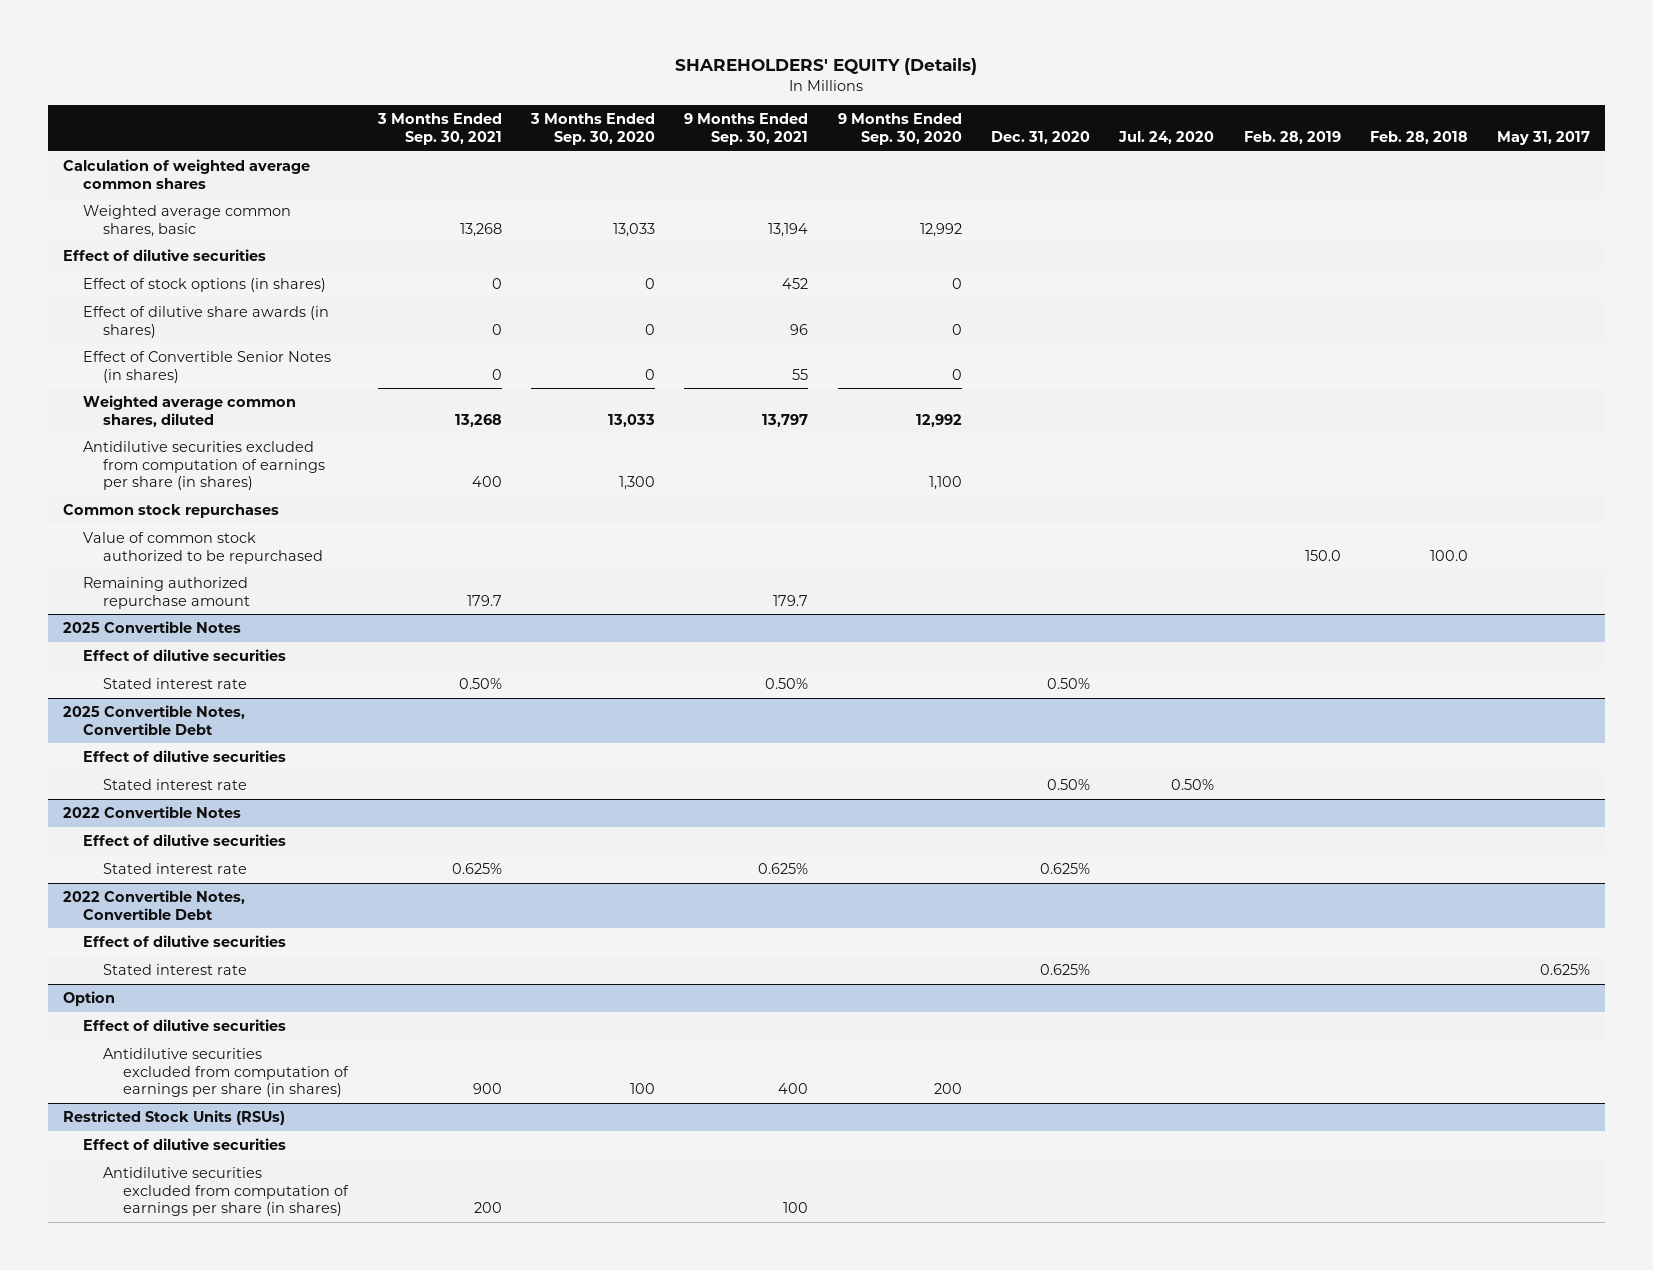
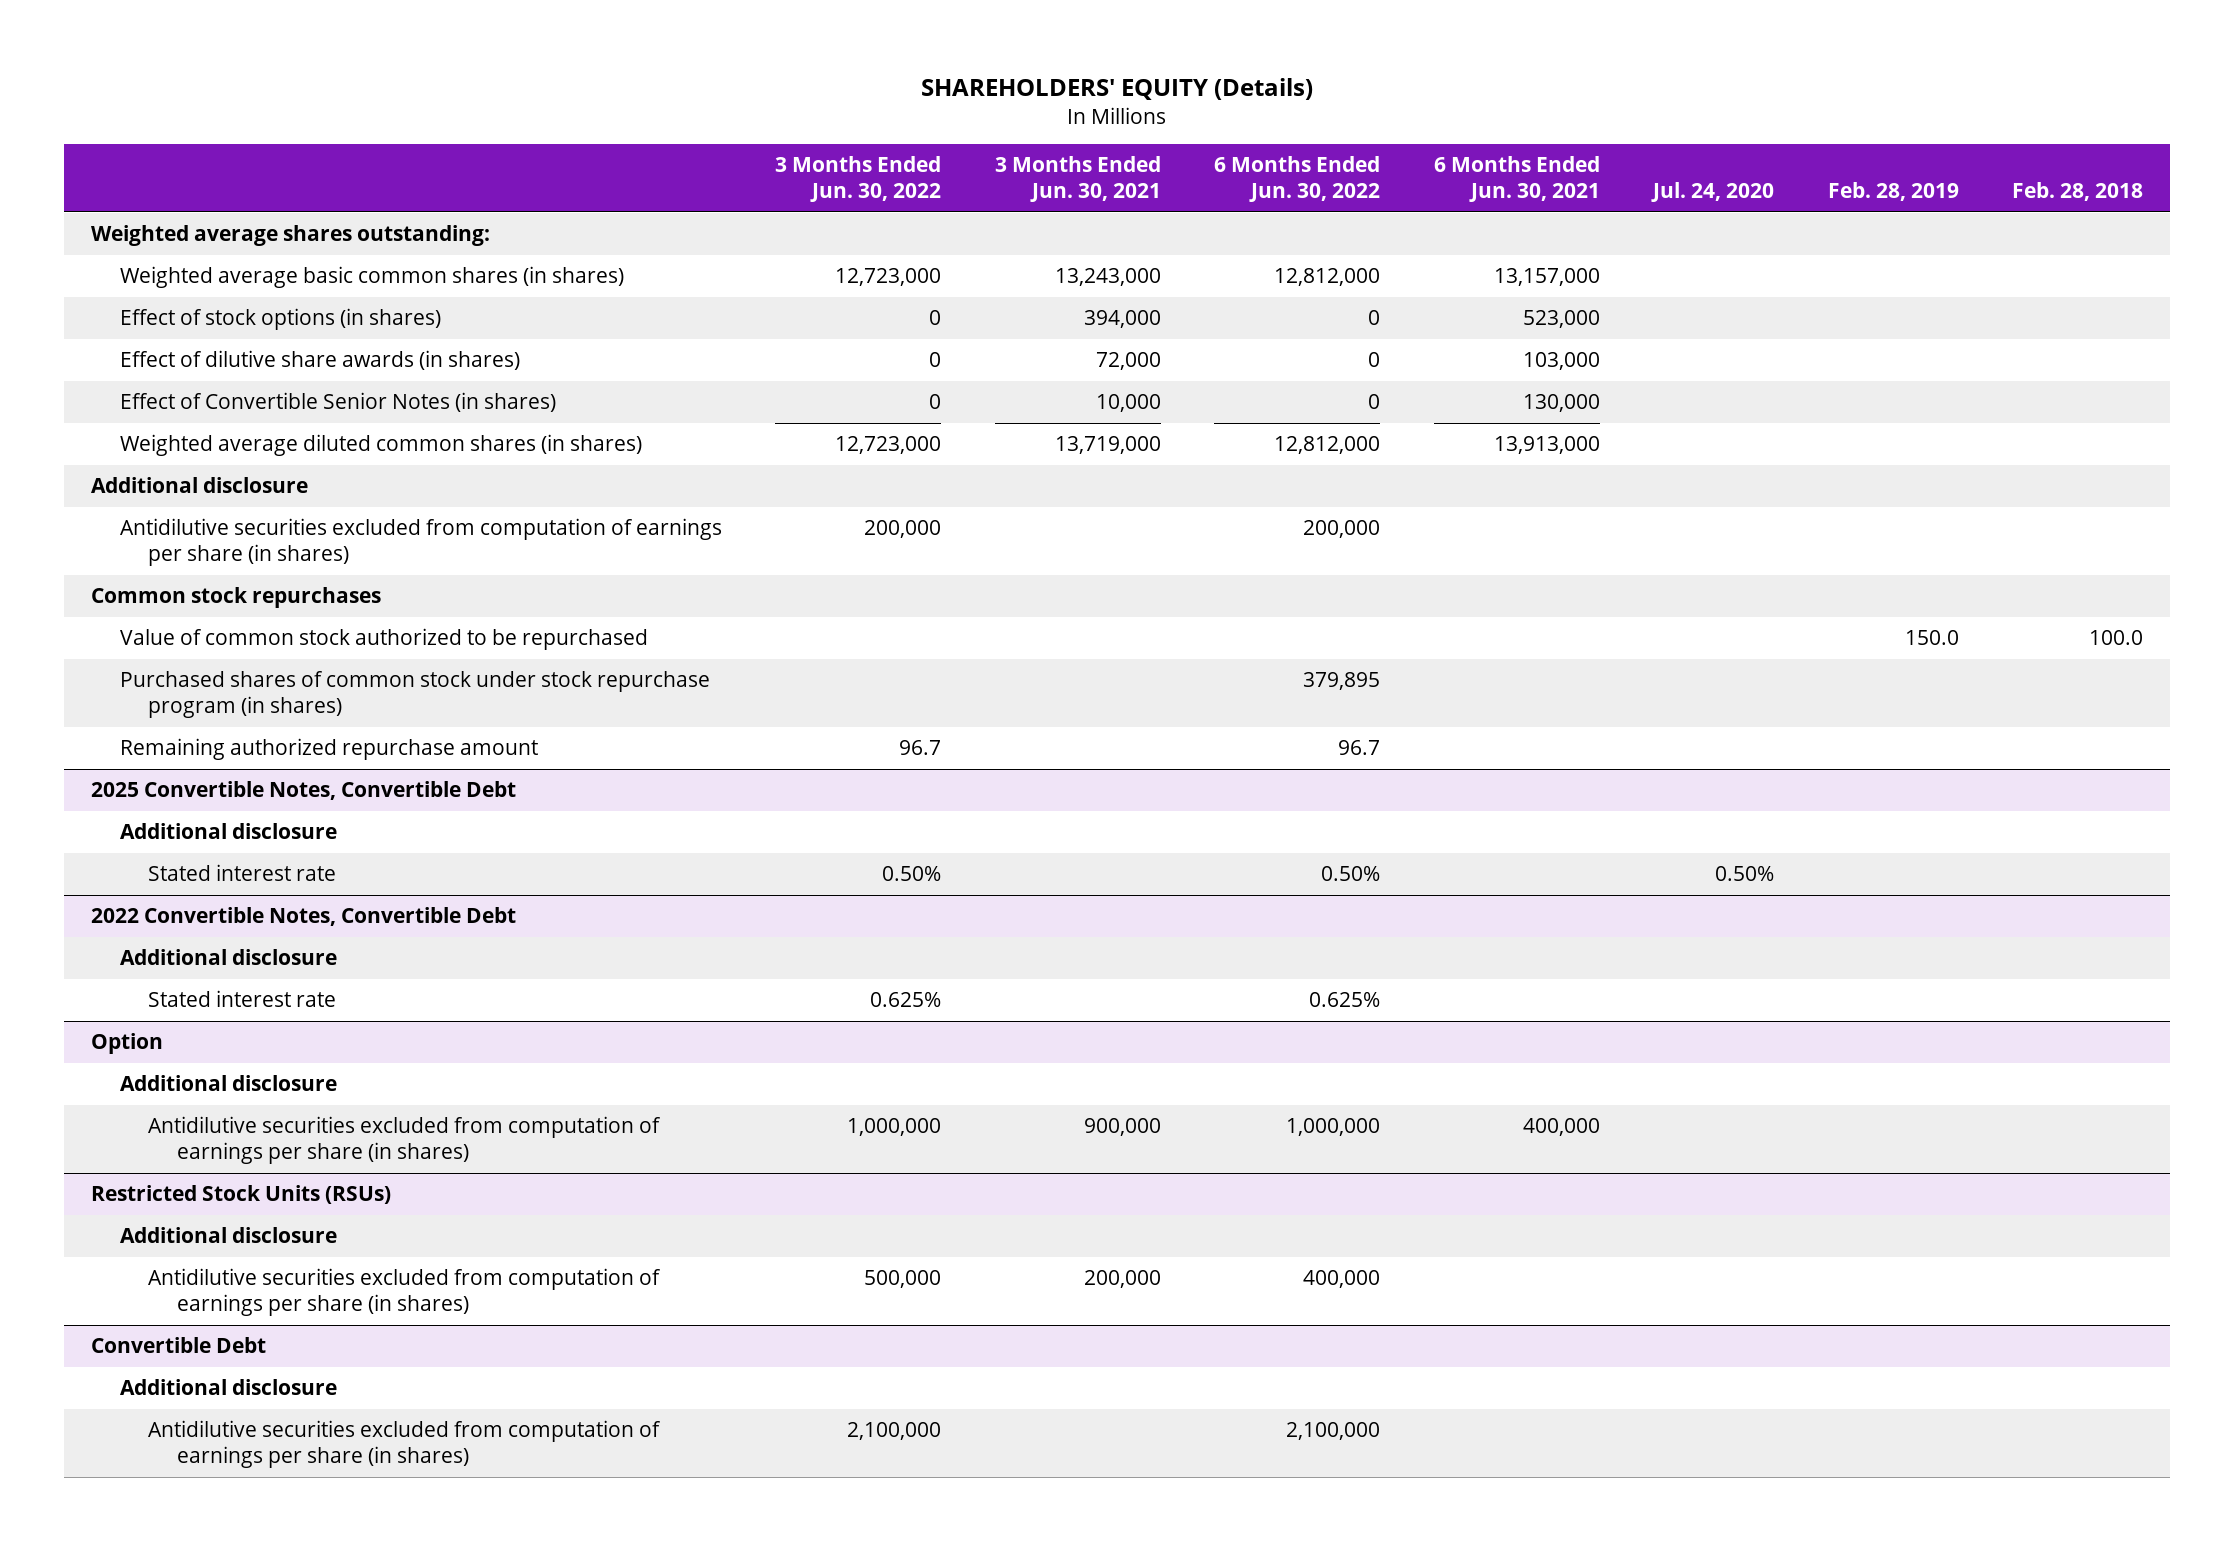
- | 3 Months Ended Sep. 30, 2021 | 3 Months Ended Sep. 30, 2020 | 9 Months Ended Sep. 30, 2021 | 9 Months Ended Sep. 30, 2020 | Dec. 31, 2020 | Jul. 24, 2020 | Feb. 28, 2019 | Feb. 28, 2018 | May 31, 2017
+ | 3 Months Ended Jun. 30, 2022 | 3 Months Ended Jun. 30, 2021 | 6 Months Ended Jun. 30, 2022 | 6 Months Ended Jun. 30, 2021 | Jul. 24, 2020 | Feb. 28, 2019 | Feb. 28, 2018
- Calculation of weighted average common shares
- Weighted average common shares, basic | 13,268 | 13,033 | 13,194 | 12,992 | | | | |
- Effect of dilutive securities
+ Weighted average shares outstanding:
+ Weighted average basic common shares (in shares) | 12,723,000 | 13,243,000 | 12,812,000 | 13,157,000 | | |
- Weighted average common shares, diluted | 13,268 | 13,033 | 13,797 | 12,992 | | | | |
+ Weighted average diluted common shares (in shares) | 12,723,000 | 13,719,000 | 12,812,000 | 13,913,000 | | |
+ Additional disclosure
+ Purchased shares of common stock under stock repurchase program (in shares) | | | 379,895 | | | |
- 2025 Convertible Notes
- Effect of dilutive securities
- Stated interest rate | 0.50% | | 0.50% | | 0.50% | | | |
@ 2025 Convertible Notes, Convertible Debt
- Effect of dilutive securities
+ Additional disclosure
- 2022 Convertible Notes
- Effect of dilutive securities
- Stated interest rate | 0.625% | | 0.625% | | 0.625% | | | |
@ 2022 Convertible Notes, Convertible Debt
- Effect of dilutive securities
+ Additional disclosure
@ Option
- Effect of dilutive securities
+ Additional disclosure
@ Restricted Stock Units (RSUs)
- Effect of dilutive securities
+ Additional disclosure
+ Convertible Debt
+ Additional disclosure
+ Antidilutive securities excluded from computation of earnings per share (in shares) | 2,100,000 | | 2,100,000 | | | |

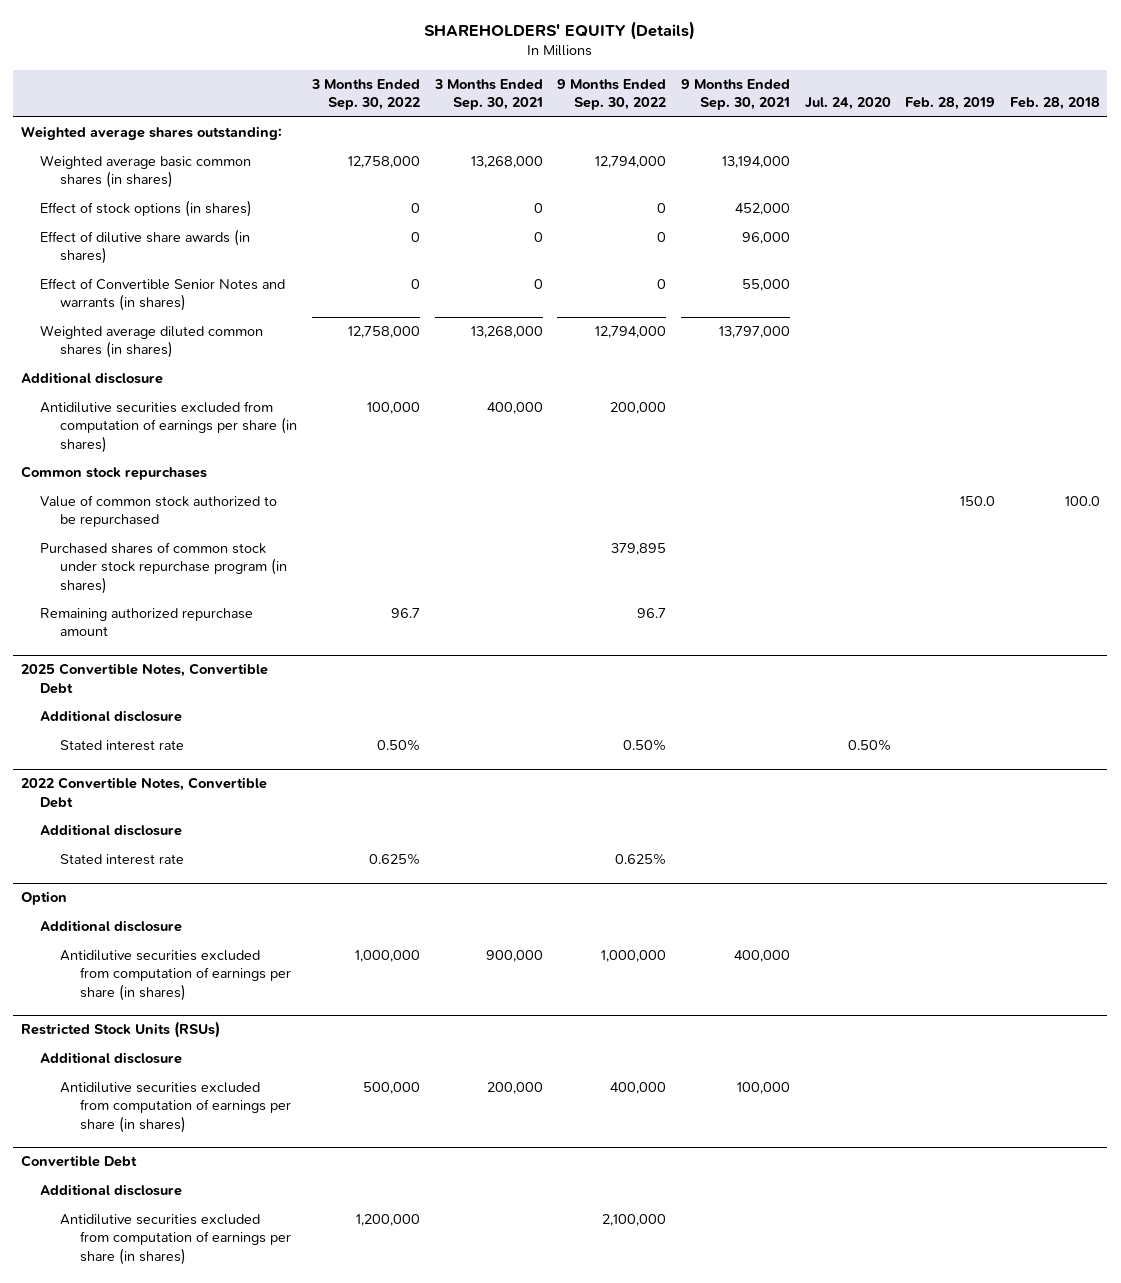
- | 3 Months Ended Jun. 30, 2022 | 3 Months Ended Jun. 30, 2021 | 6 Months Ended Jun. 30, 2022 | 6 Months Ended Jun. 30, 2021 | Jul. 24, 2020 | Feb. 28, 2019 | Feb. 28, 2018
+ | 3 Months Ended Sep. 30, 2022 | 3 Months Ended Sep. 30, 2021 | 9 Months Ended Sep. 30, 2022 | 9 Months Ended Sep. 30, 2021 | Jul. 24, 2020 | Feb. 28, 2019 | Feb. 28, 2018
- Effect of Convertible Senior Notes (in shares) | 0 | 10,000 | 0 | 130,000 | | |
+ Effect of Convertible Senior Notes and warrants (in shares) | 0 | 0 | 0 | 55,000 | | |

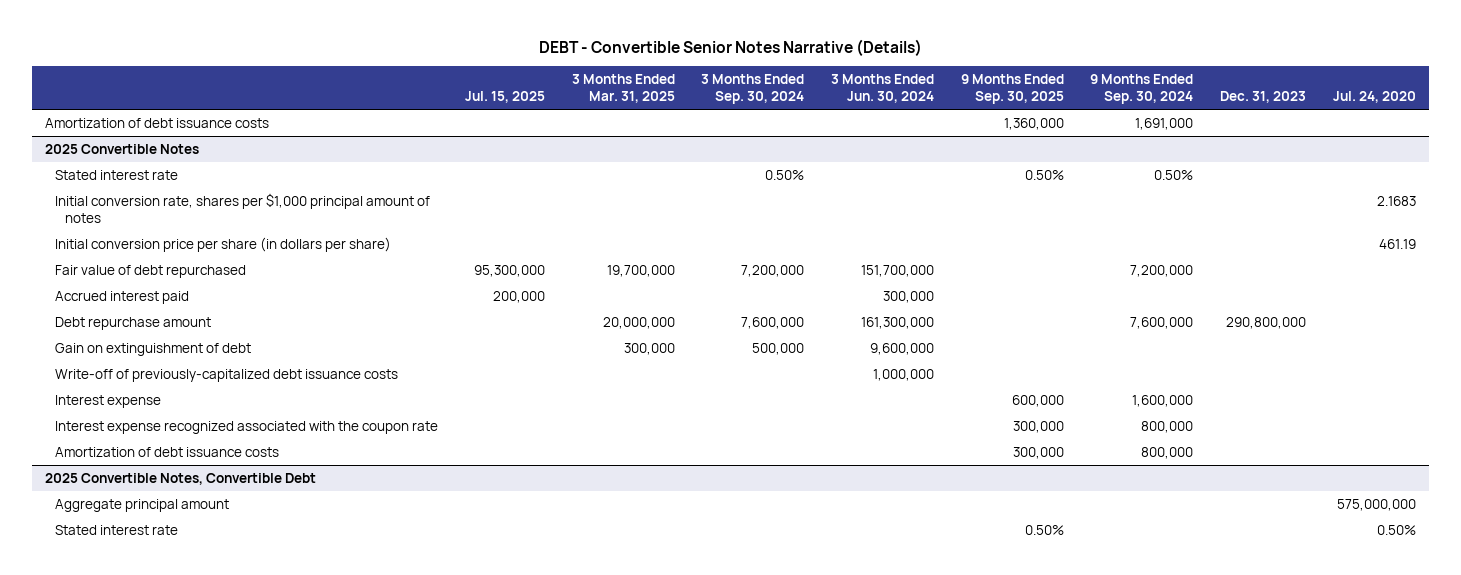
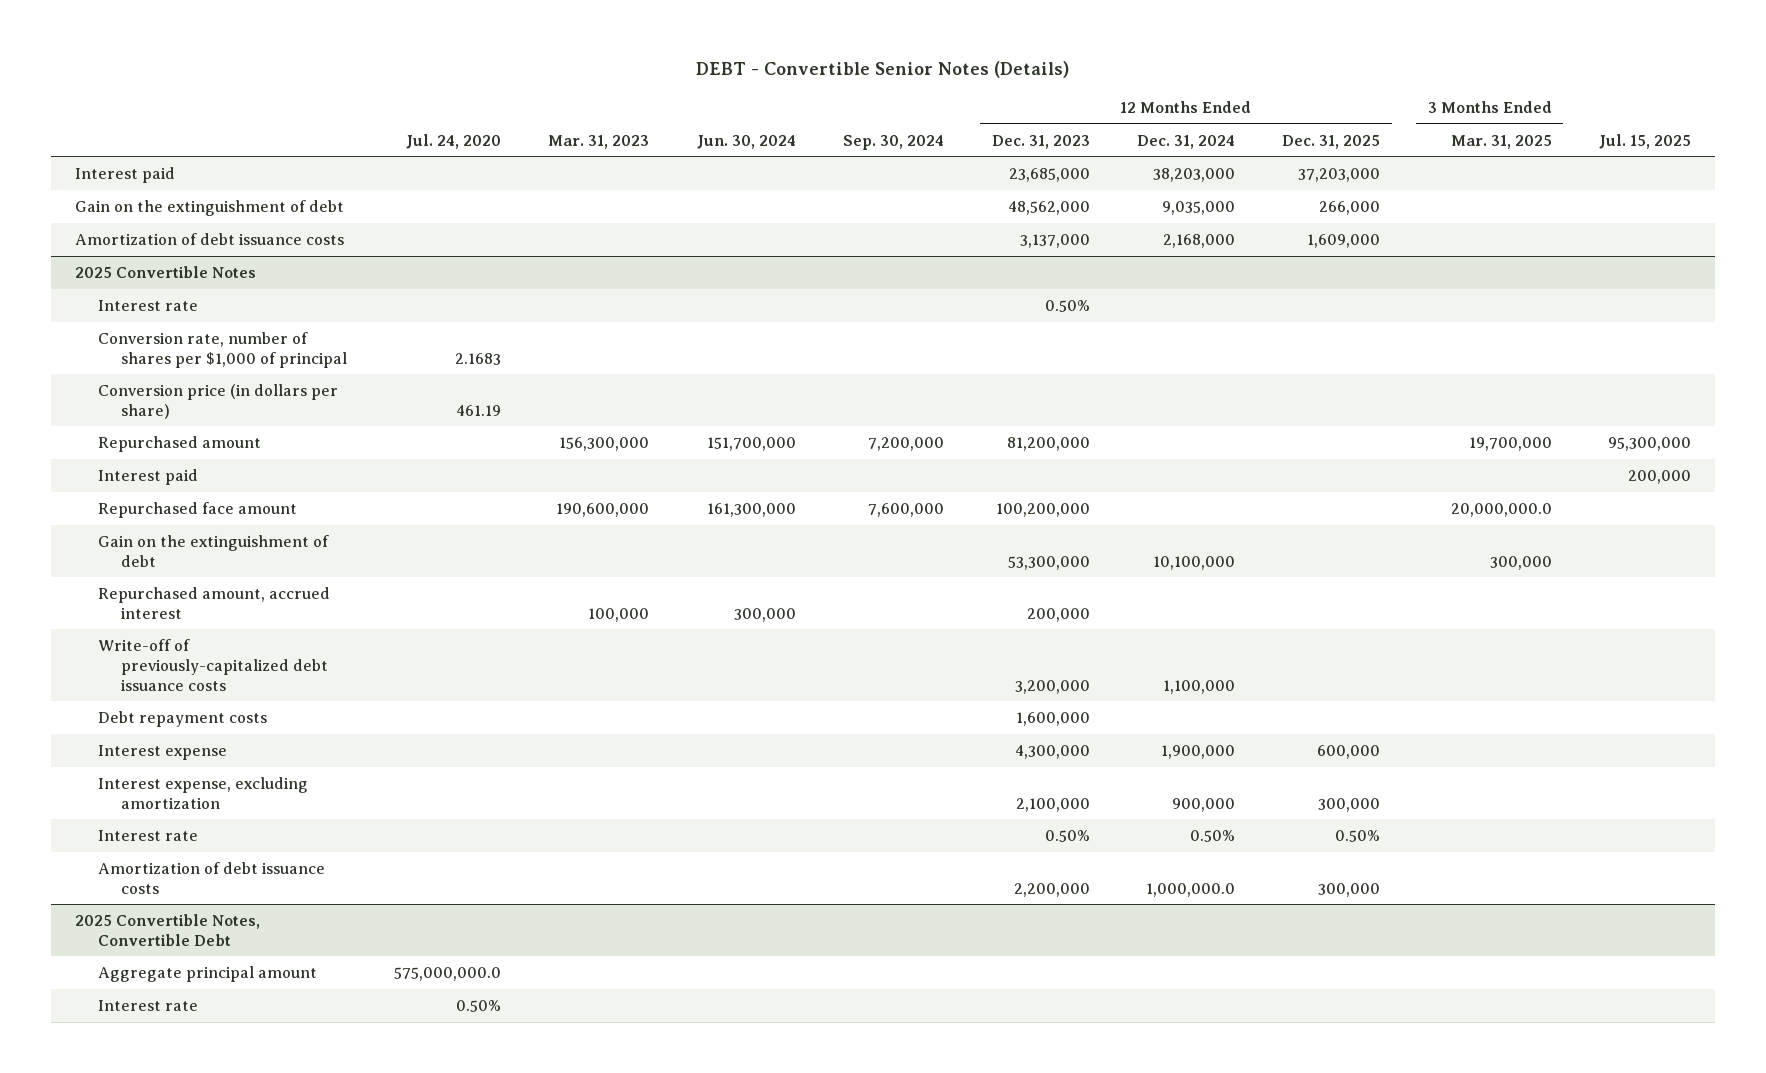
- DEBT - Convertible Senior Notes Narrative (Details)
+ DEBT - Convertible Senior Notes (Details)
- | Jul. 15, 2025 | 3 Months Ended Mar. 31, 2025 | 3 Months Ended Sep. 30, 2024 | 3 Months Ended Jun. 30, 2024 | 9 Months Ended Sep. 30, 2025 | 9 Months Ended Sep. 30, 2024 | Dec. 31, 2023 | Jul. 24, 2020
+ | Jul. 24, 2020 | Mar. 31, 2023 | Jun. 30, 2024 | Sep. 30, 2024 | 12 Months Ended Dec. 31, 2023 | 12 Months Ended Dec. 31, 2024 | 12 Months Ended Dec. 31, 2025 | 3 Months Ended Mar. 31, 2025 | Jul. 15, 2025
+ Interest paid | | | | | 23,685,000 | 38,203,000 | 37,203,000 | |
+ Gain on the extinguishment of debt | | | | | 48,562,000 | 9,035,000 | 266,000 | |
@ 2025 Convertible Notes
- Stated interest rate | | | 0.50% | | 0.50% | 0.50% | |
- Initial conversion rate, shares per $1,000 principal amount of notes | | | | | | | | 2.1683
- Initial conversion price per share (in dollars per share) | | | | | | | | 461.19
- Fair value of debt repurchased | 95,300,000 | 19,700,000 | 7,200,000 | 151,700,000 | | 7,200,000 | |
- Accrued interest paid | 200,000 | | | 300,000 | | | |
- Debt repurchase amount | | 20,000,000 | 7,600,000 | 161,300,000 | | 7,600,000 | 290,800,000 |
- Gain on extinguishment of debt | | 300,000 | 500,000 | 9,600,000 | | | |
+ Interest rate | | | | | 0.50% | | | |
+ Conversion rate, number of shares per $1,000 of principal | 2.1683 | | | | | | | |
+ Conversion price (in dollars per share) | 461.19 | | | | | | | |
+ Repurchased amount | | 156,300,000 | 151,700,000 | 7,200,000 | 81,200,000 | | | 19,700,000 | 95,300,000
+ Interest paid | | | | | | | | | 200,000
+ Repurchased face amount | | 190,600,000 | 161,300,000 | 7,600,000 | 100,200,000 | | | 20,000,000.0 |
+ Gain on the extinguishment of debt | | | | | 53,300,000 | 10,100,000 | | 300,000 |
+ Repurchased amount, accrued interest | | 100,000 | 300,000 | | 200,000 | | | |
+ Debt repayment costs | | | | | 1,600,000 | | | |
- Interest expense recognized associated with the coupon rate | | | | | 300,000 | 800,000 | |
+ Interest expense, excluding amortization | | | | | 2,100,000 | 900,000 | 300,000 | |
+ Interest rate | | | | | 0.50% | 0.50% | 0.50% | |
@ 2025 Convertible Notes, Convertible Debt
- Aggregate principal amount | | | | | | | | 575,000,000
- Stated interest rate | | | | | 0.50% | | | 0.50%
+ Aggregate principal amount | 575,000,000.0 | | | | | | | |
+ Interest rate | 0.50% | | | | | | | |

